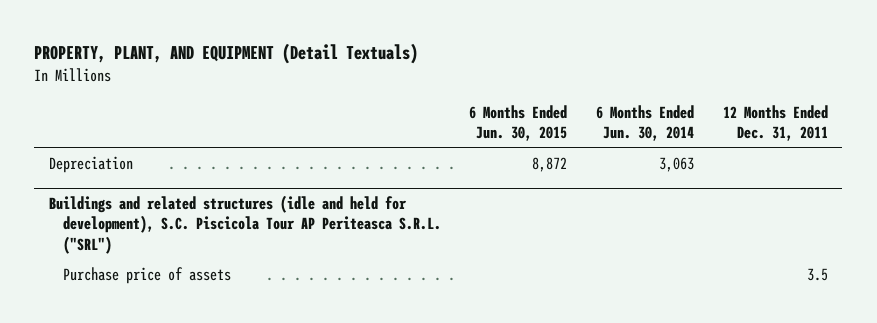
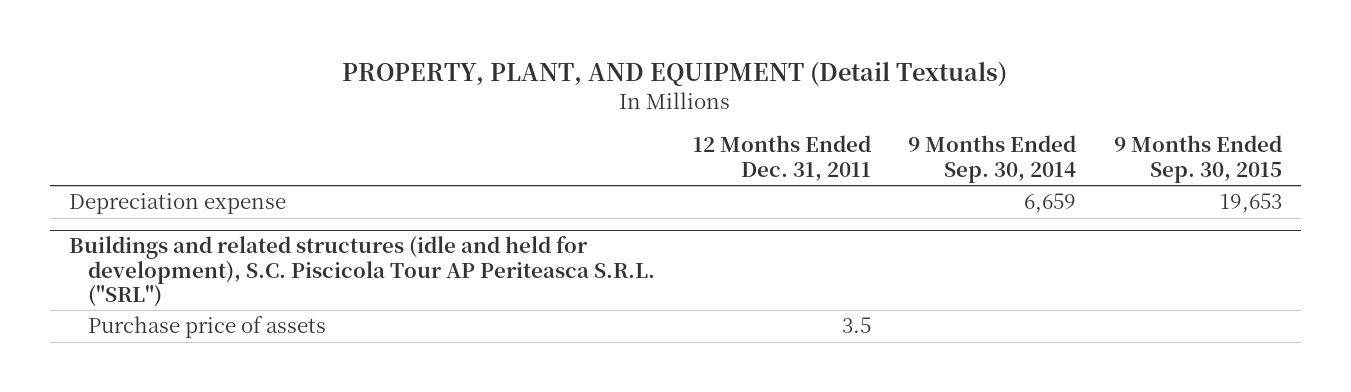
- | 6 Months Ended Jun. 30, 2015 | 6 Months Ended Jun. 30, 2014 | 12 Months Ended Dec. 31, 2011
+ | 12 Months Ended Dec. 31, 2011 | 9 Months Ended Sep. 30, 2014 | 9 Months Ended Sep. 30, 2015
- Depreciation | 8,872 | 3,063 |
+ Depreciation expense | | 6,659 | 19,653

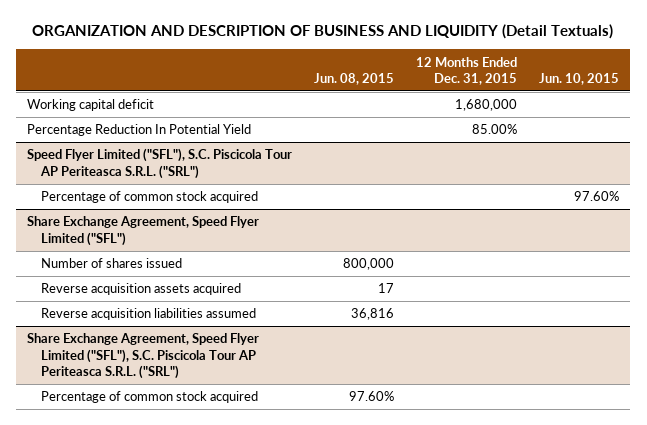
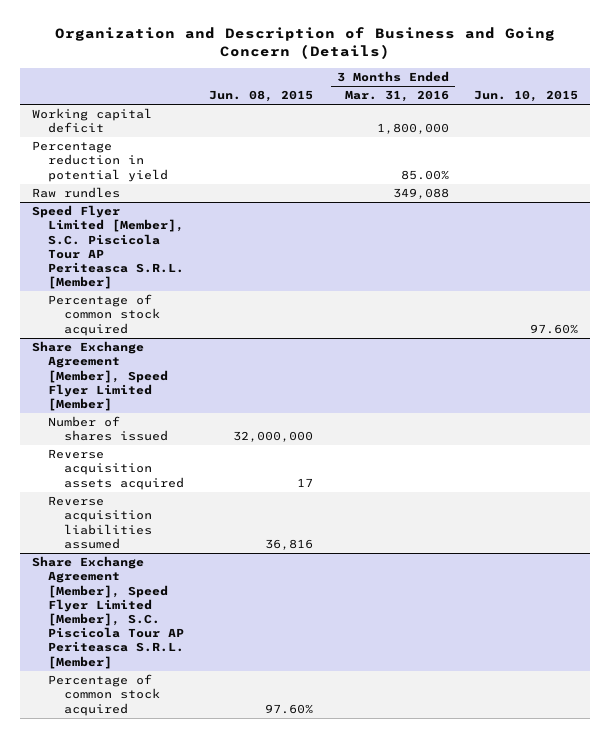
- ORGANIZATION AND DESCRIPTION OF BUSINESS AND LIQUIDITY (Detail Textuals)
+ Organization and Description of Business and Going Concern (Details)
- | Jun. 08, 2015 | 12 Months Ended Dec. 31, 2015 | Jun. 10, 2015
+ | Jun. 08, 2015 | 3 Months Ended Mar. 31, 2016 | Jun. 10, 2015
- Percentage Reduction In Potential Yield | | 85.00% |
- Speed Flyer Limited ("SFL"), S.C. Piscicola Tour AP Periteasca S.R.L. ("SRL")
+ Percentage reduction in potential yield | | 85.00% |
+ Raw rundles | | 349,088 |
+ Speed Flyer Limited [Member], S.C. Piscicola Tour AP Periteasca S.R.L. [Member]
- Share Exchange Agreement, Speed Flyer Limited ("SFL")
- Number of shares issued | 800,000 | |
+ Share Exchange Agreement [Member], Speed Flyer Limited [Member]
+ Number of shares issued | 32,000,000 | |
- Share Exchange Agreement, Speed Flyer Limited ("SFL"), S.C. Piscicola Tour AP Periteasca S.R.L. ("SRL")
+ Share Exchange Agreement [Member], Speed Flyer Limited [Member], S.C. Piscicola Tour AP Periteasca S.R.L. [Member]

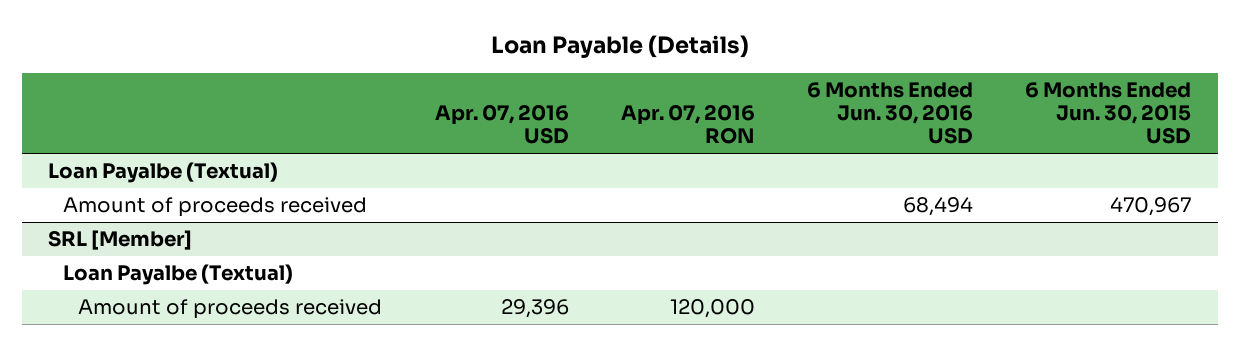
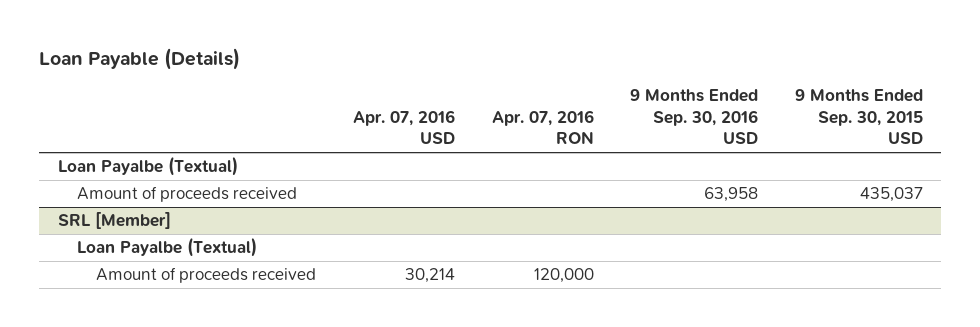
- | Apr. 07, 2016 USD | Apr. 07, 2016 RON | 6 Months Ended Jun. 30, 2016 USD | 6 Months Ended Jun. 30, 2015 USD
+ | Apr. 07, 2016 USD | Apr. 07, 2016 RON | 9 Months Ended Sep. 30, 2016 USD | 9 Months Ended Sep. 30, 2015 USD
@ SRL [Member]
- Amount of proceeds received | 29,396 | 120,000 | |
+ Amount of proceeds received | 30,214 | 120,000 | |

